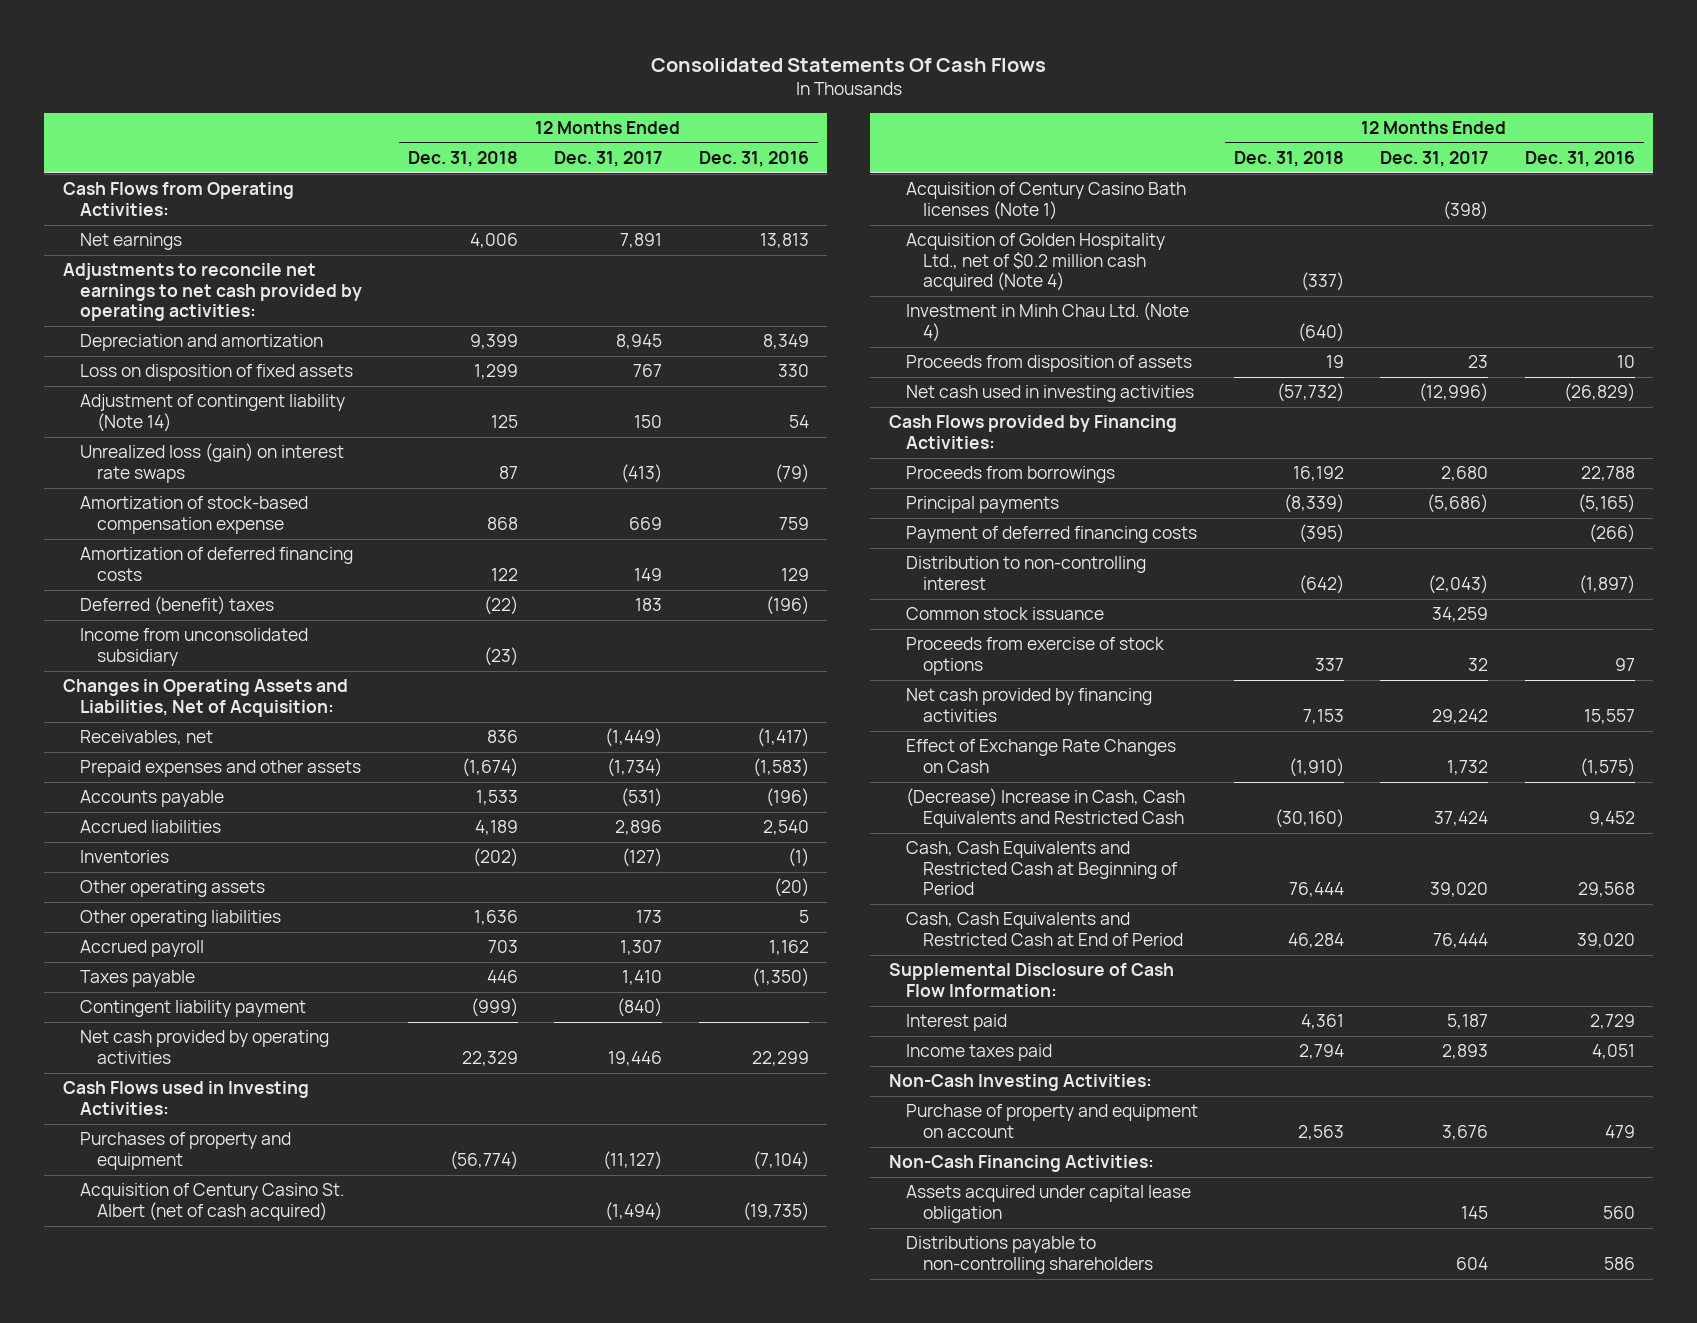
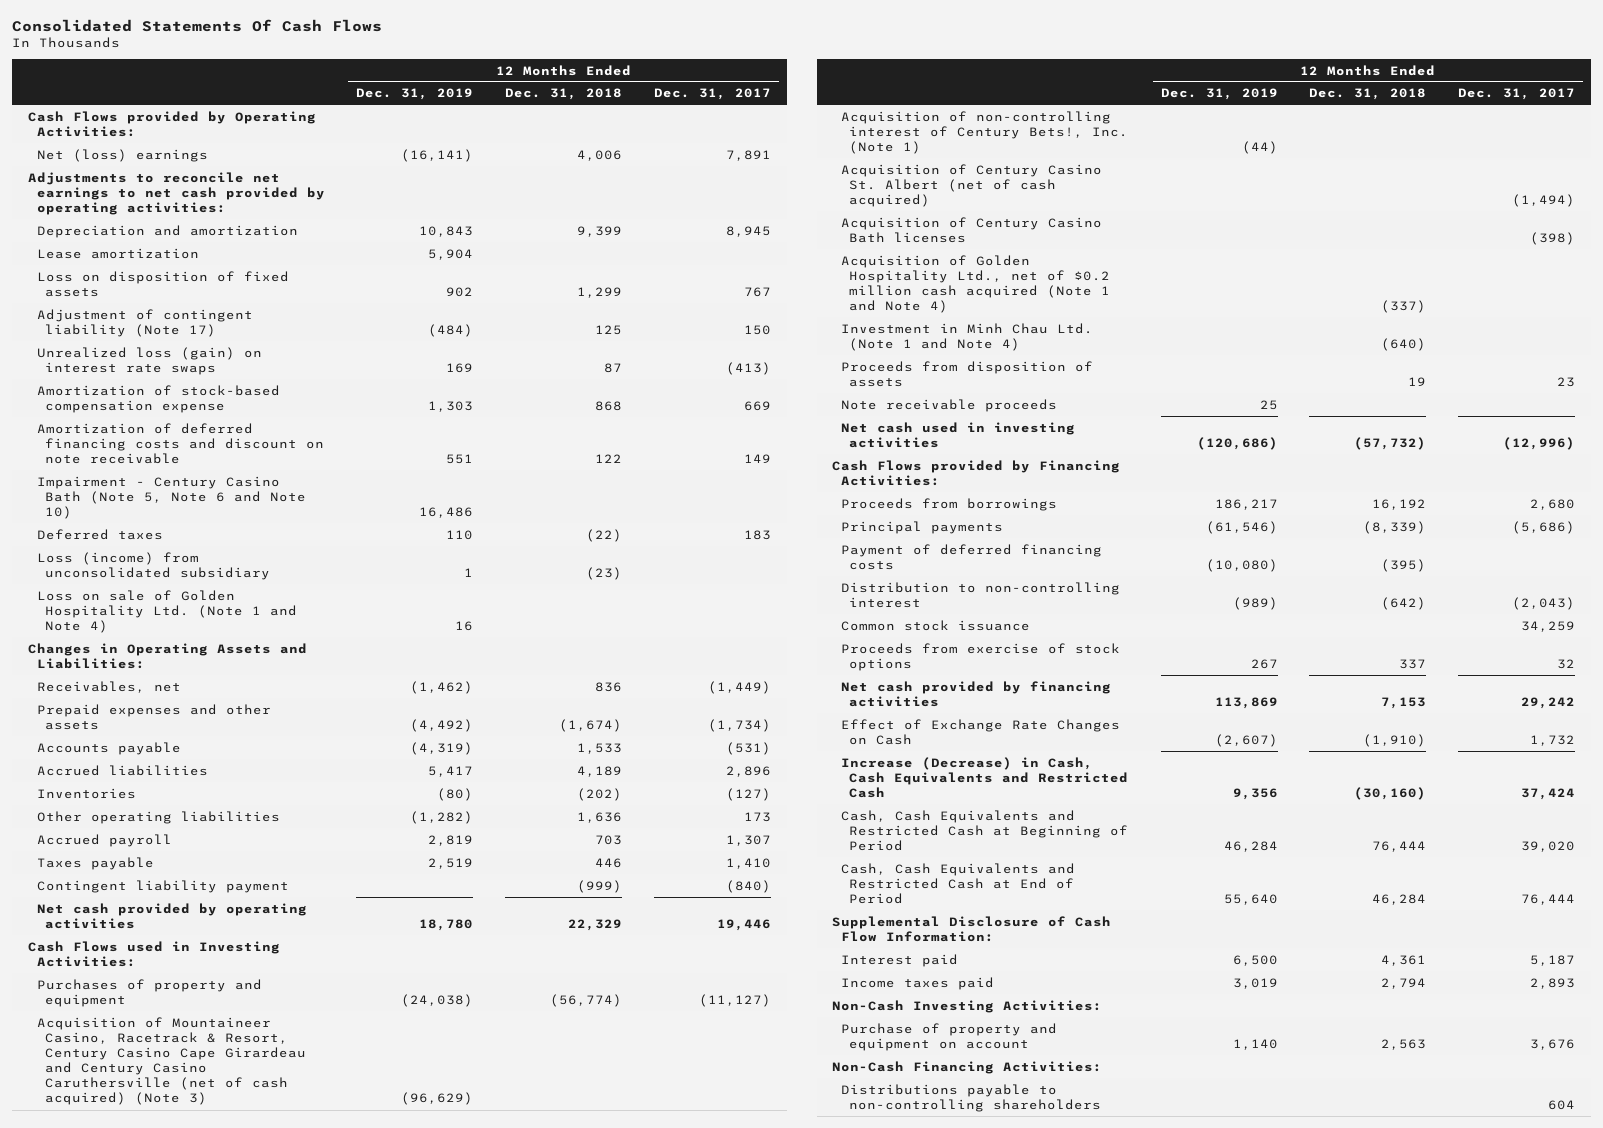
- | 12 Months Ended Dec. 31, 2018 | 12 Months Ended Dec. 31, 2017 | 12 Months Ended Dec. 31, 2016
+ | 12 Months Ended Dec. 31, 2019 | 12 Months Ended Dec. 31, 2018 | 12 Months Ended Dec. 31, 2017
- Cash Flows from Operating Activities:
- Net earnings | 4,006 | 7,891 | 13,813
+ Cash Flows provided by Operating Activities:
+ Net (loss) earnings | (16,141) | 4,006 | 7,891
+ Lease amortization | 5,904 | |
- Adjustment of contingent liability (Note 14) | 125 | 150 | 54
+ Adjustment of contingent liability (Note 17) | (484) | 125 | 150
- Amortization of deferred financing costs | 122 | 149 | 129
- Deferred (benefit) taxes | (22) | 183 | (196)
- Income from unconsolidated subsidiary | (23) | |
- Changes in Operating Assets and Liabilities, Net of Acquisition:
+ Amortization of deferred financing costs and discount on note receivable | 551 | 122 | 149
+ Impairment - Century Casino Bath (Note 5, Note 6 and Note 10) | 16,486 | |
+ Deferred taxes | 110 | (22) | 183
+ Loss (income) from unconsolidated subsidiary | 1 | (23) |
+ Loss on sale of Golden Hospitality Ltd. (Note 1 and Note 4) | 16 | |
+ Changes in Operating Assets and Liabilities:
- Other operating assets | | | (20)
+ Acquisition of Mountaineer Casino, Racetrack & Resort, Century Casino Cape Girardeau and Century Casino Caruthersville (net of cash acquired) (Note 3) | (96,629) | |
+ Acquisition of non-controlling interest of Century Bets!, Inc. (Note 1) | (44) | |
- Acquisition of Century Casino Bath licenses (Note 1) | | (398) |
- Acquisition of Golden Hospitality Ltd., net of $0.2 million cash acquired (Note 4) | (337) | |
- Investment in Minh Chau Ltd. (Note 4) | (640) | |
+ Acquisition of Century Casino Bath licenses | | | (398)
+ Acquisition of Golden Hospitality Ltd., net of $0.2 million cash acquired (Note 1 and Note 4) | | (337) |
+ Investment in Minh Chau Ltd. (Note 1 and Note 4) | | (640) |
+ Note receivable proceeds | 25 | |
- (Decrease) Increase in Cash, Cash Equivalents and Restricted Cash | (30,160) | 37,424 | 9,452
+ Increase (Decrease) in Cash, Cash Equivalents and Restricted Cash | 9,356 | (30,160) | 37,424
- Assets acquired under capital lease obligation | | 145 | 560

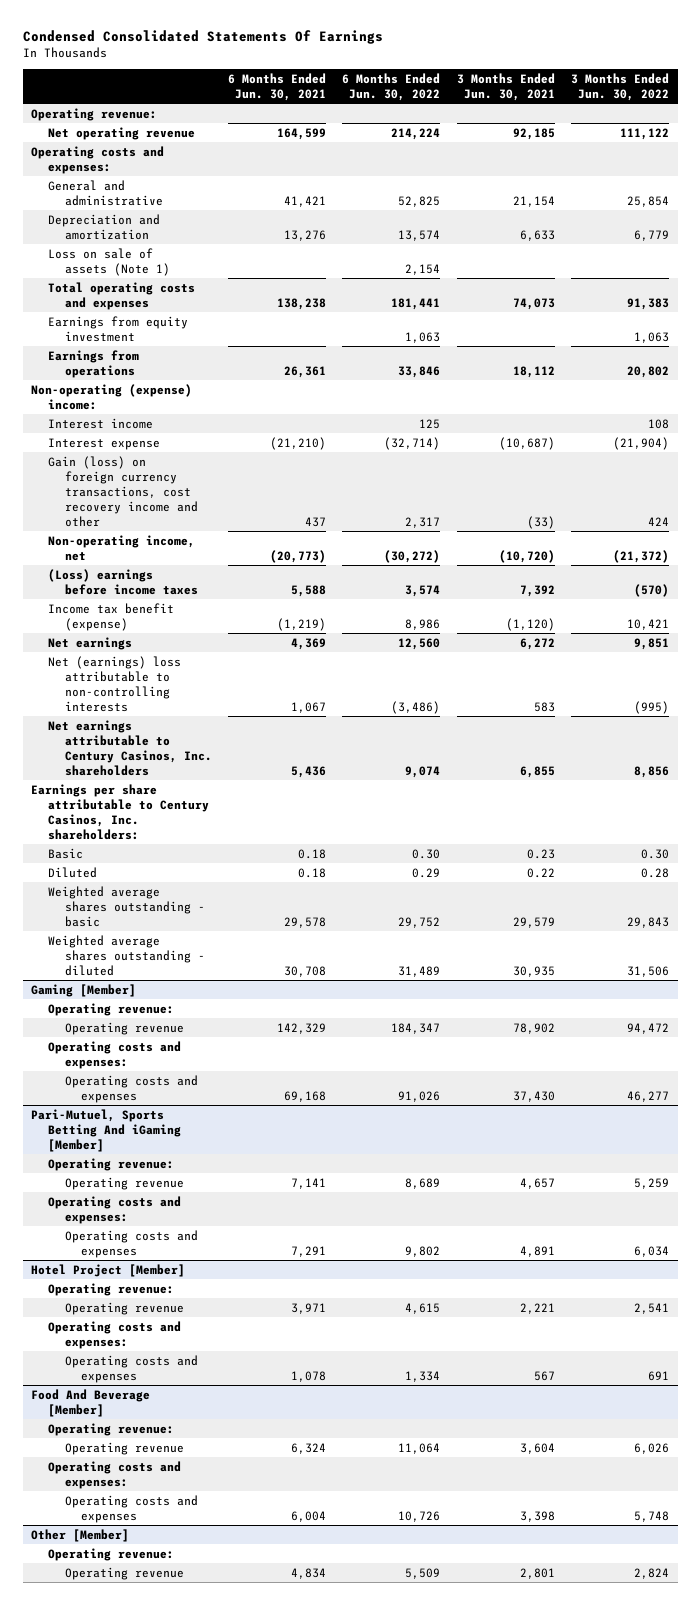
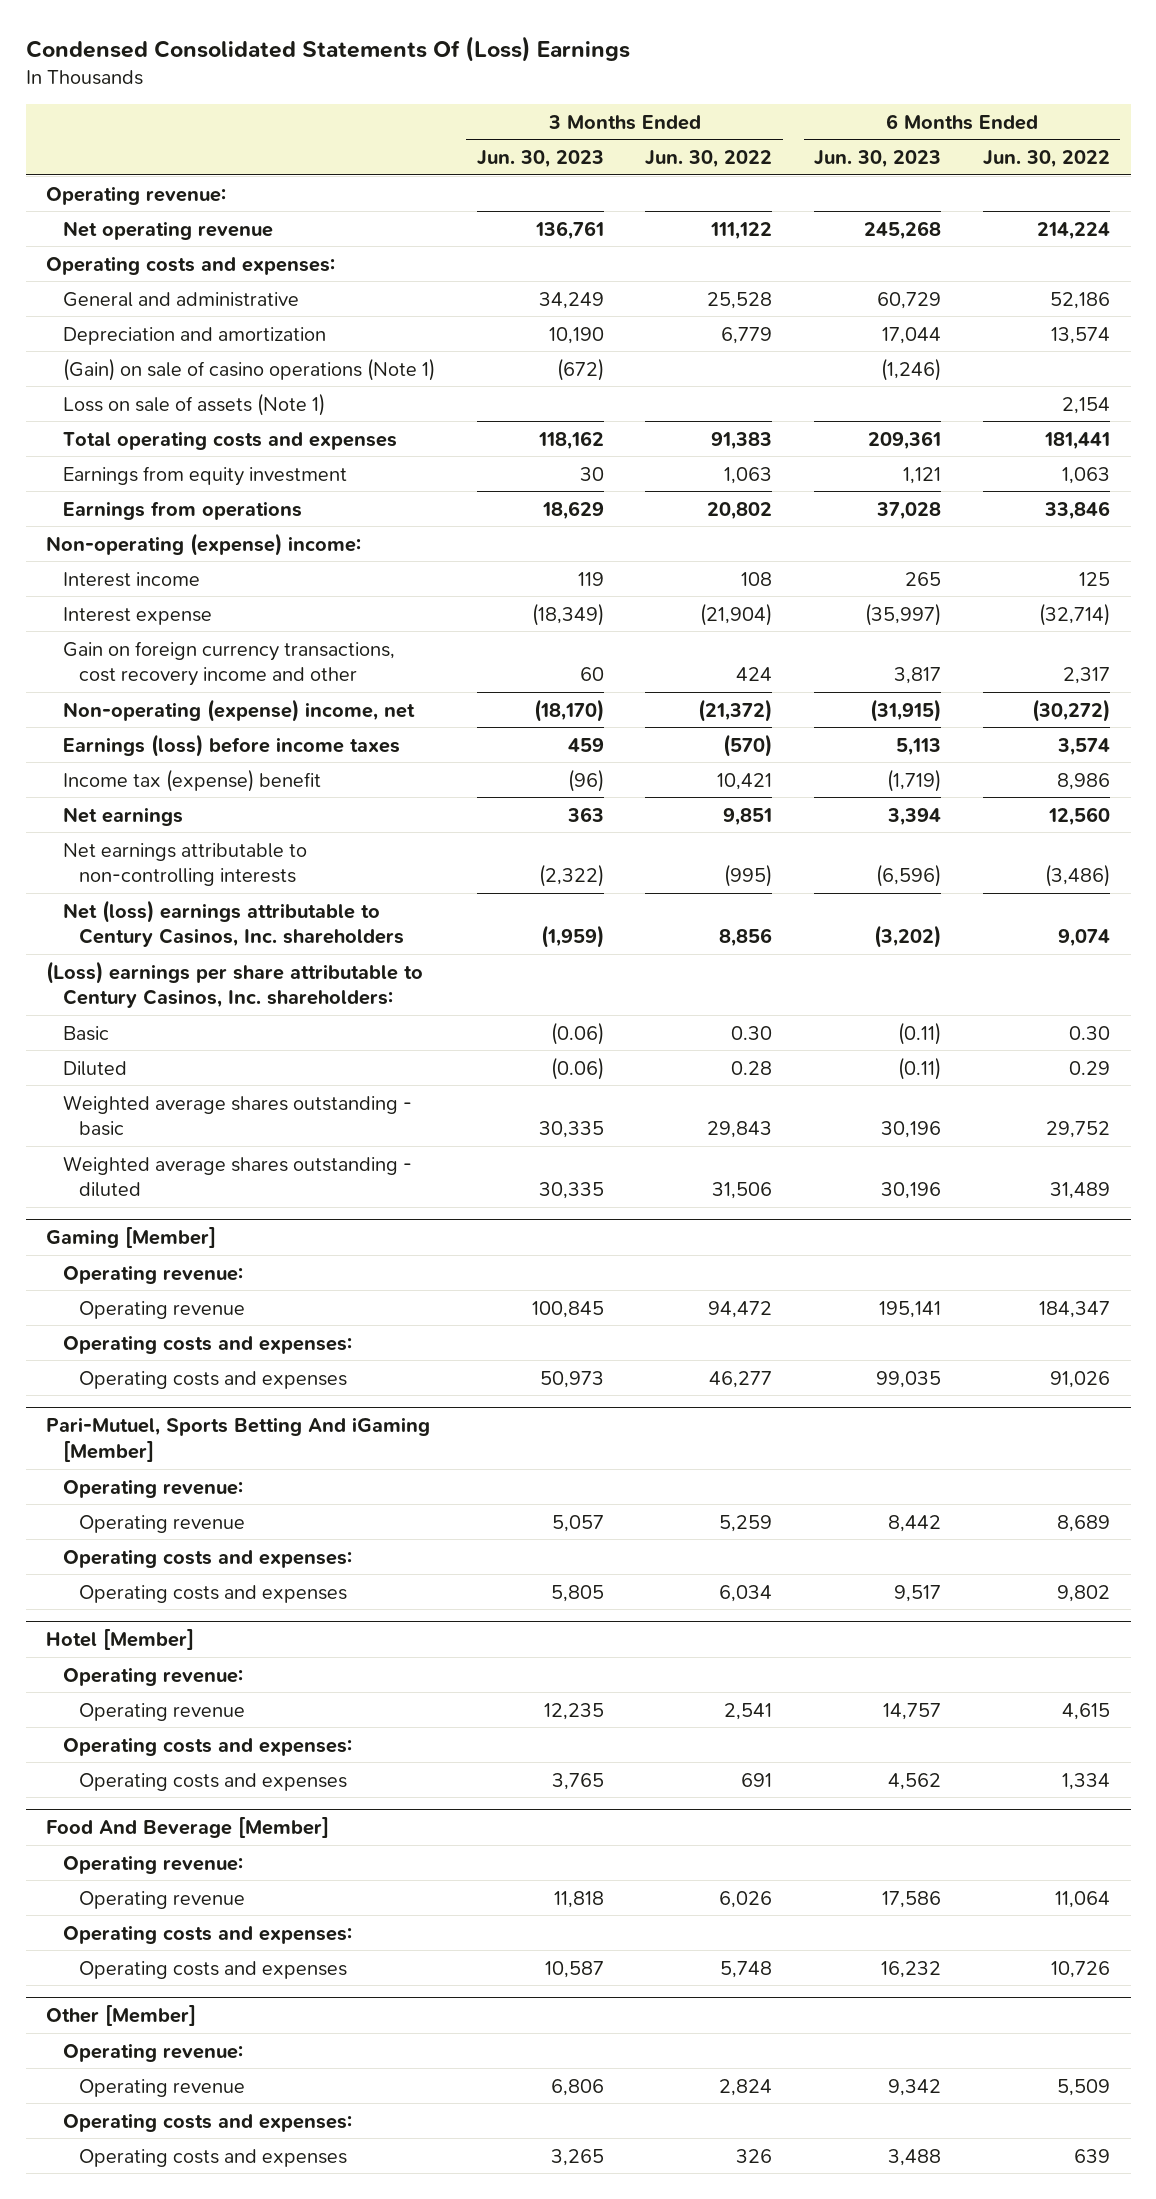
- Condensed Consolidated Statements Of Earnings
+ Condensed Consolidated Statements Of (Loss) Earnings
- | 6 Months Ended Jun. 30, 2021 | 6 Months Ended Jun. 30, 2022 | 3 Months Ended Jun. 30, 2021 | 3 Months Ended Jun. 30, 2022
+ | 3 Months Ended Jun. 30, 2023 | 3 Months Ended Jun. 30, 2022 | 6 Months Ended Jun. 30, 2023 | 6 Months Ended Jun. 30, 2022
- General and administrative | 41,421 | 52,825 | 21,154 | 25,854
+ General and administrative | 34,249 | 25,528 | 60,729 | 52,186
+ (Gain) on sale of casino operations (Note 1) | (672) | | (1,246) |
- Gain (loss) on foreign currency transactions, cost recovery income and other | 437 | 2,317 | (33) | 424
- Non-operating income, net | (20,773) | (30,272) | (10,720) | (21,372)
- (Loss) earnings before income taxes | 5,588 | 3,574 | 7,392 | (570)
- Income tax benefit (expense) | (1,219) | 8,986 | (1,120) | 10,421
+ Gain on foreign currency transactions, cost recovery income and other | 60 | 424 | 3,817 | 2,317
+ Non-operating (expense) income, net | (18,170) | (21,372) | (31,915) | (30,272)
+ Earnings (loss) before income taxes | 459 | (570) | 5,113 | 3,574
+ Income tax (expense) benefit | (96) | 10,421 | (1,719) | 8,986
- Net (earnings) loss attributable to non-controlling interests | 1,067 | (3,486) | 583 | (995)
- Net earnings attributable to Century Casinos, Inc. shareholders | 5,436 | 9,074 | 6,855 | 8,856
- Earnings per share attributable to Century Casinos, Inc. shareholders:
+ Net earnings attributable to non-controlling interests | (2,322) | (995) | (6,596) | (3,486)
+ Net (loss) earnings attributable to Century Casinos, Inc. shareholders | (1,959) | 8,856 | (3,202) | 9,074
+ (Loss) earnings per share attributable to Century Casinos, Inc. shareholders:
- Hotel Project [Member]
+ Hotel [Member]
@ Other [Member]
+ Operating costs and expenses:
+ Operating costs and expenses | 3,265 | 326 | 3,488 | 639

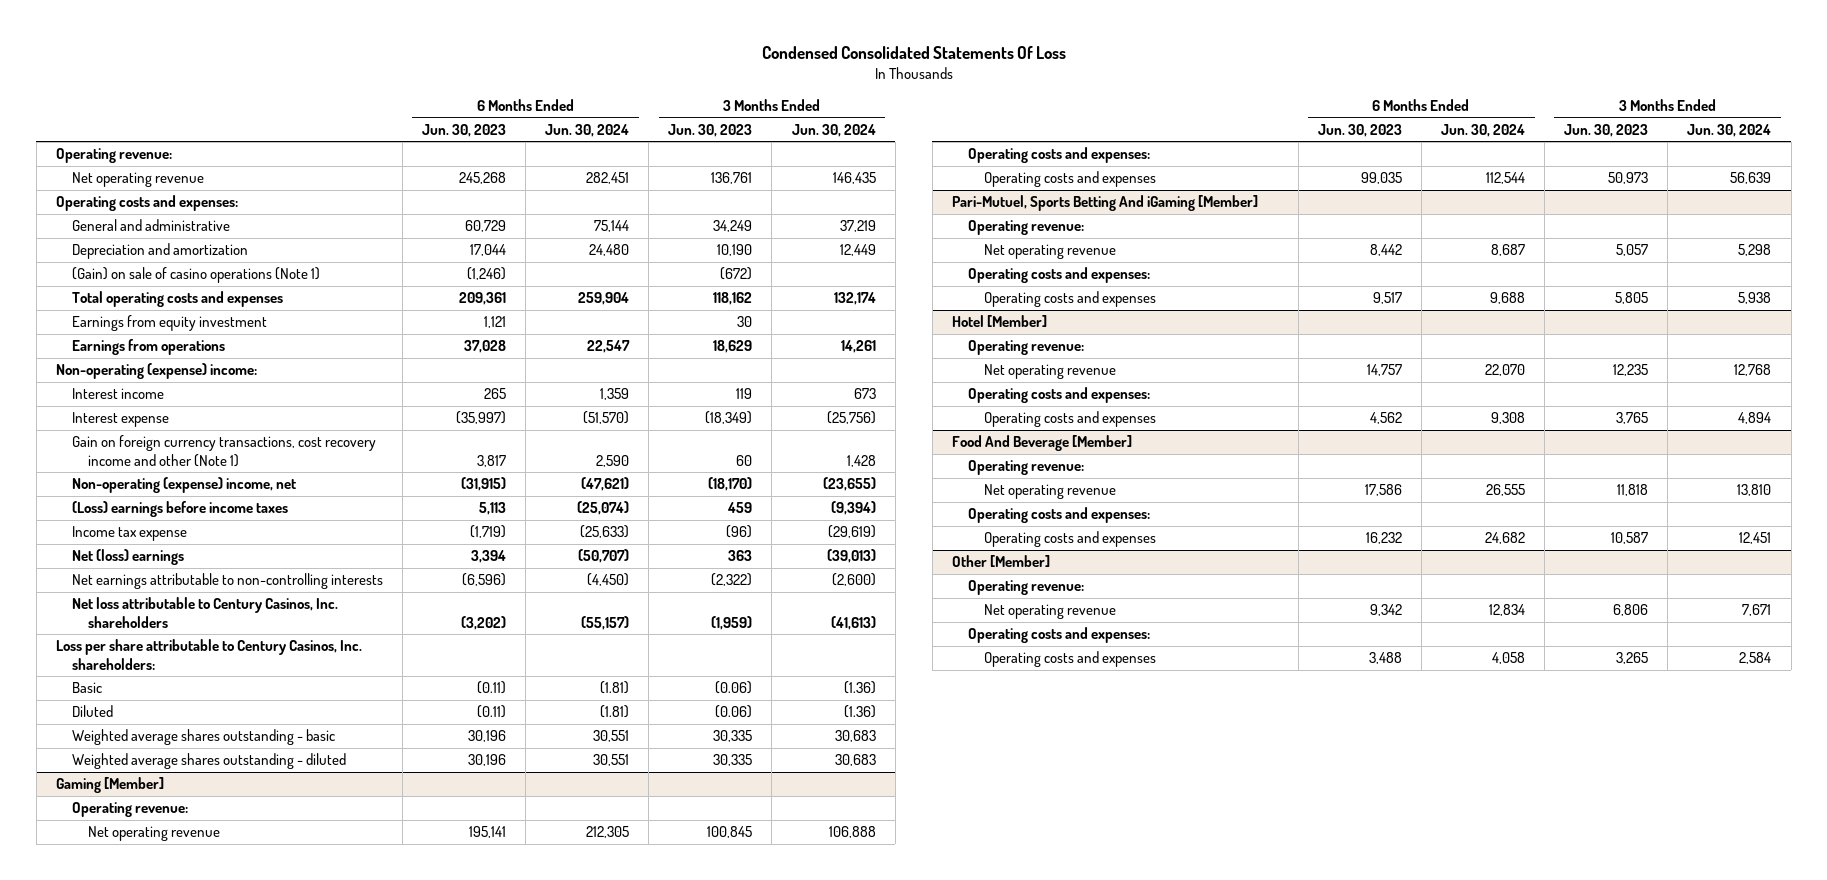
- Condensed Consolidated Statements Of (Loss) Earnings
+ Condensed Consolidated Statements Of Loss
- | 3 Months Ended Jun. 30, 2023 | 3 Months Ended Jun. 30, 2022 | 6 Months Ended Jun. 30, 2023 | 6 Months Ended Jun. 30, 2022
+ | 6 Months Ended Jun. 30, 2023 | 6 Months Ended Jun. 30, 2024 | 3 Months Ended Jun. 30, 2023 | 3 Months Ended Jun. 30, 2024
- Loss on sale of assets (Note 1) | | | | 2,154
- Gain on foreign currency transactions, cost recovery income and other | 60 | 424 | 3,817 | 2,317
+ Gain on foreign currency transactions, cost recovery income and other (Note 1) | 3,817 | 2,590 | 60 | 1,428
- Earnings (loss) before income taxes | 459 | (570) | 5,113 | 3,574
- Income tax (expense) benefit | (96) | 10,421 | (1,719) | 8,986
- Net earnings | 363 | 9,851 | 3,394 | 12,560
+ (Loss) earnings before income taxes | 5,113 | (25,074) | 459 | (9,394)
+ Income tax expense | (1,719) | (25,633) | (96) | (29,619)
+ Net (loss) earnings | 3,394 | (50,707) | 363 | (39,013)
- Net (loss) earnings attributable to Century Casinos, Inc. shareholders | (1,959) | 8,856 | (3,202) | 9,074
- (Loss) earnings per share attributable to Century Casinos, Inc. shareholders:
+ Net loss attributable to Century Casinos, Inc. shareholders | (3,202) | (55,157) | (1,959) | (41,613)
+ Loss per share attributable to Century Casinos, Inc. shareholders:
@ Gaming [Member]
- Operating revenue | 100,845 | 94,472 | 195,141 | 184,347
+ Net operating revenue | 195,141 | 212,305 | 100,845 | 106,888
@ Pari-Mutuel, Sports Betting And iGaming [Member]
- Operating revenue | 5,057 | 5,259 | 8,442 | 8,689
+ Net operating revenue | 8,442 | 8,687 | 5,057 | 5,298
@ Hotel [Member]
- Operating revenue | 12,235 | 2,541 | 14,757 | 4,615
+ Net operating revenue | 14,757 | 22,070 | 12,235 | 12,768
@ Food And Beverage [Member]
- Operating revenue | 11,818 | 6,026 | 17,586 | 11,064
+ Net operating revenue | 17,586 | 26,555 | 11,818 | 13,810
@ Other [Member]
- Operating revenue | 6,806 | 2,824 | 9,342 | 5,509
+ Net operating revenue | 9,342 | 12,834 | 6,806 | 7,671

